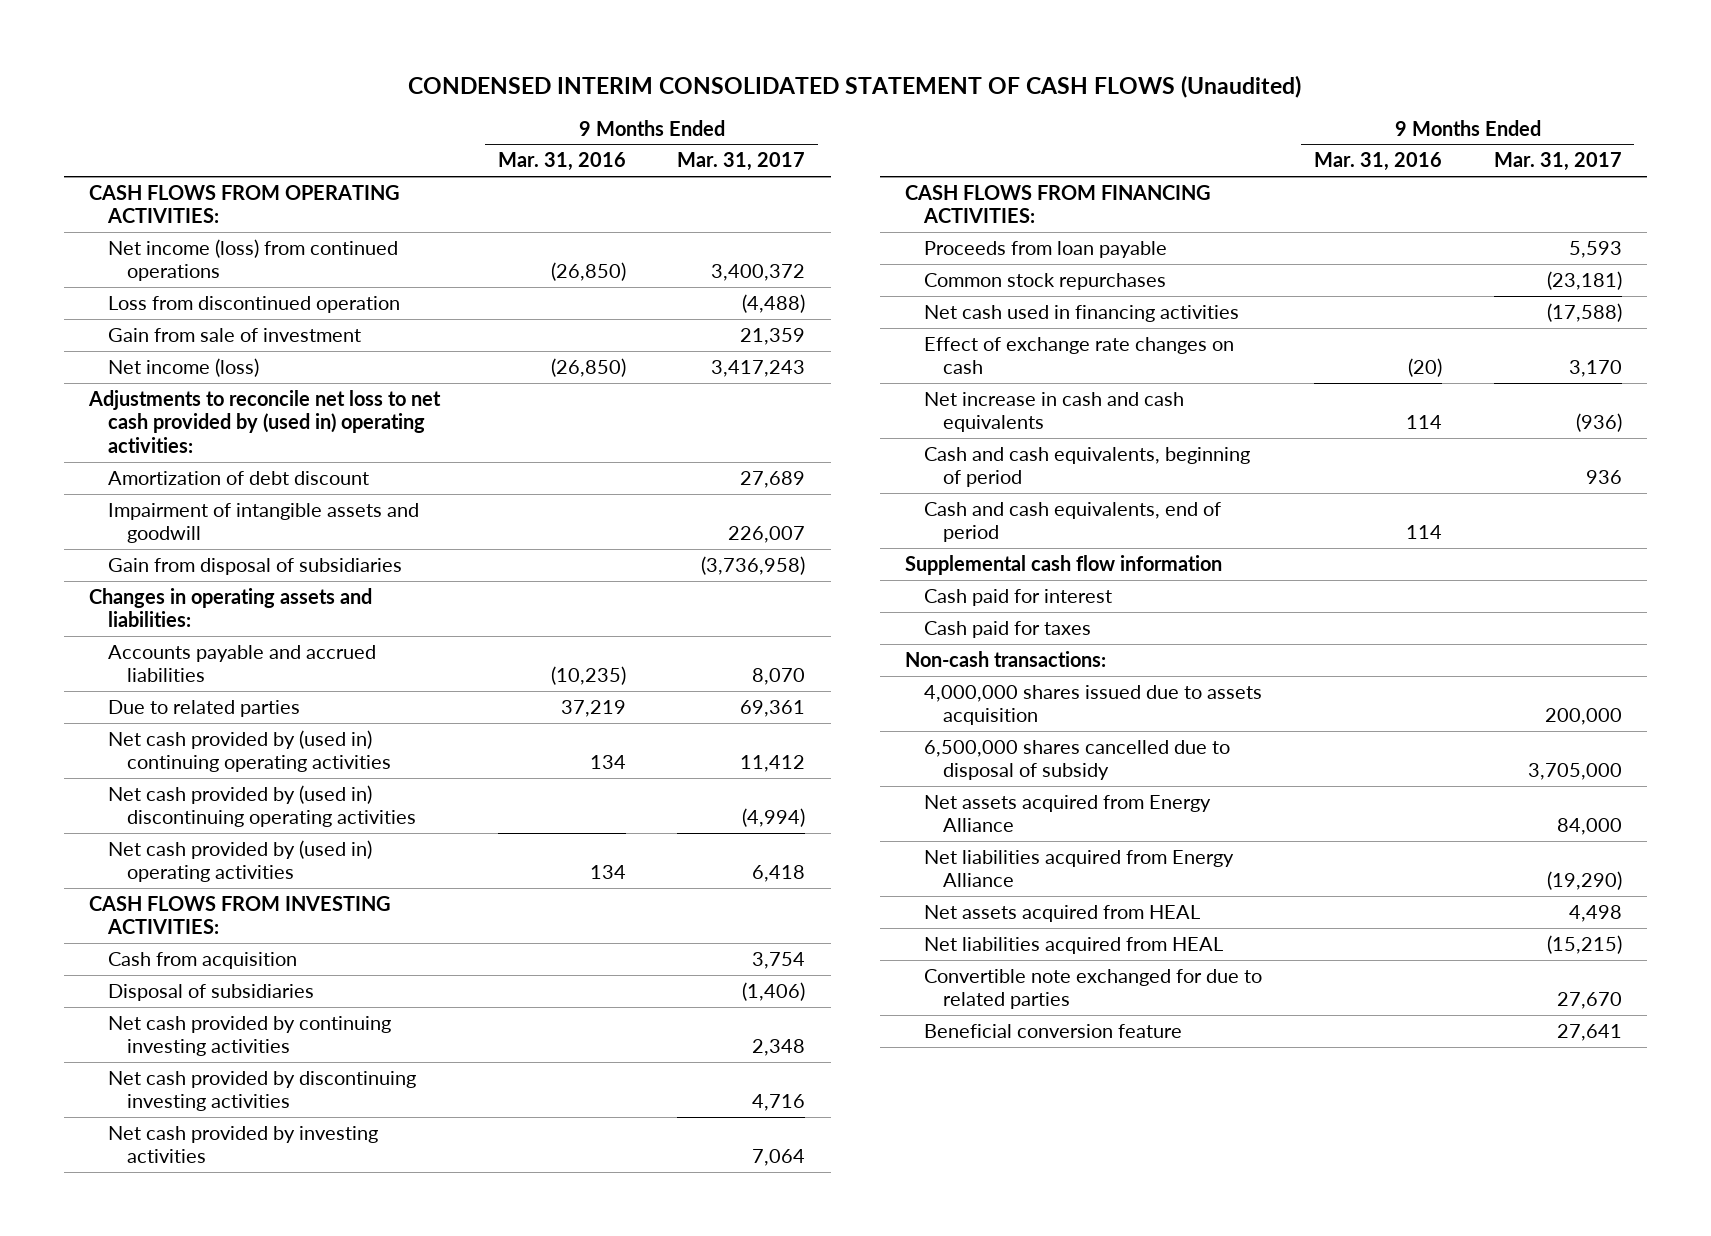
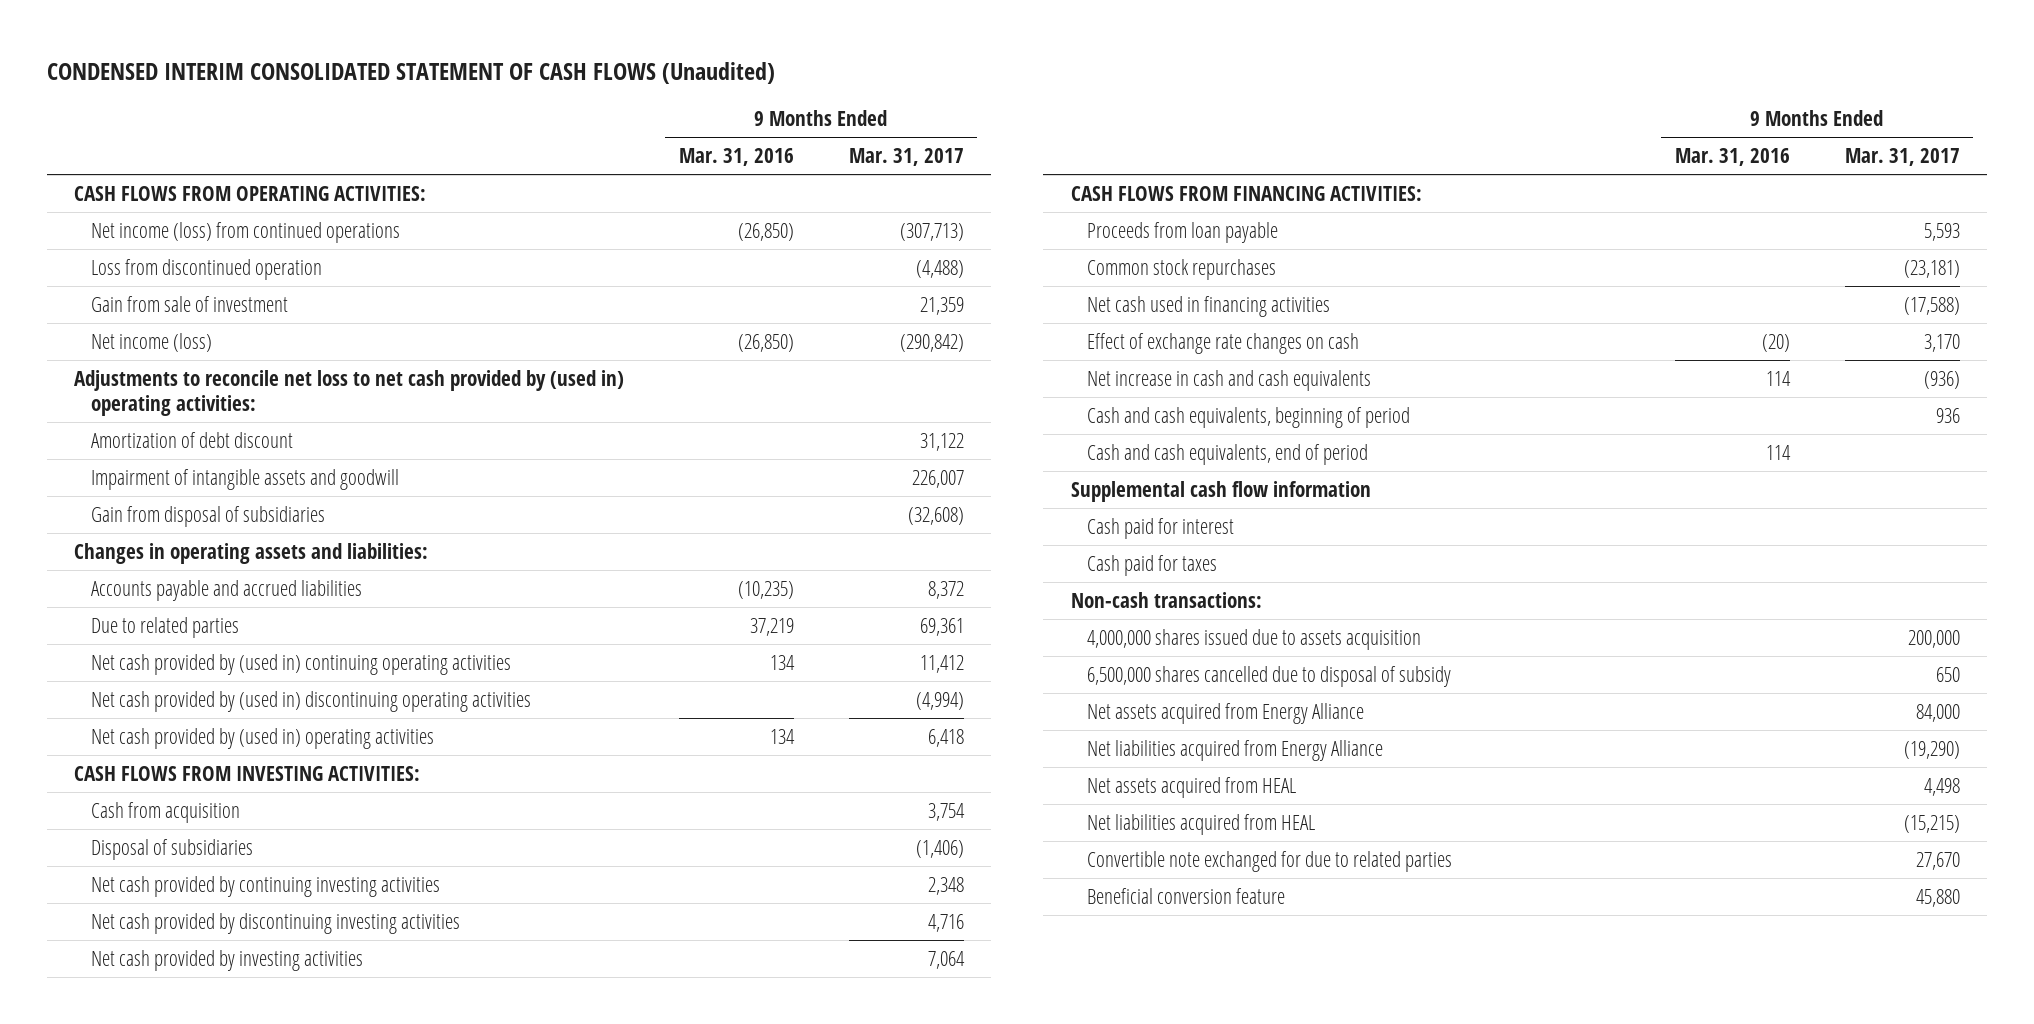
- Net income (loss) from continued operations | (26,850) | 3,400,372
+ Net income (loss) from continued operations | (26,850) | (307,713)
- Net income (loss) | (26,850) | 3,417,243
+ Net income (loss) | (26,850) | (290,842)
- Amortization of debt discount | | 27,689
+ Amortization of debt discount | | 31,122
- Gain from disposal of subsidiaries | | (3,736,958)
+ Gain from disposal of subsidiaries | | (32,608)
- Accounts payable and accrued liabilities | (10,235) | 8,070
+ Accounts payable and accrued liabilities | (10,235) | 8,372
- 6,500,000 shares cancelled due to disposal of subsidy | | 3,705,000
+ 6,500,000 shares cancelled due to disposal of subsidy | | 650
- Beneficial conversion feature | | 27,641
+ Beneficial conversion feature | | 45,880

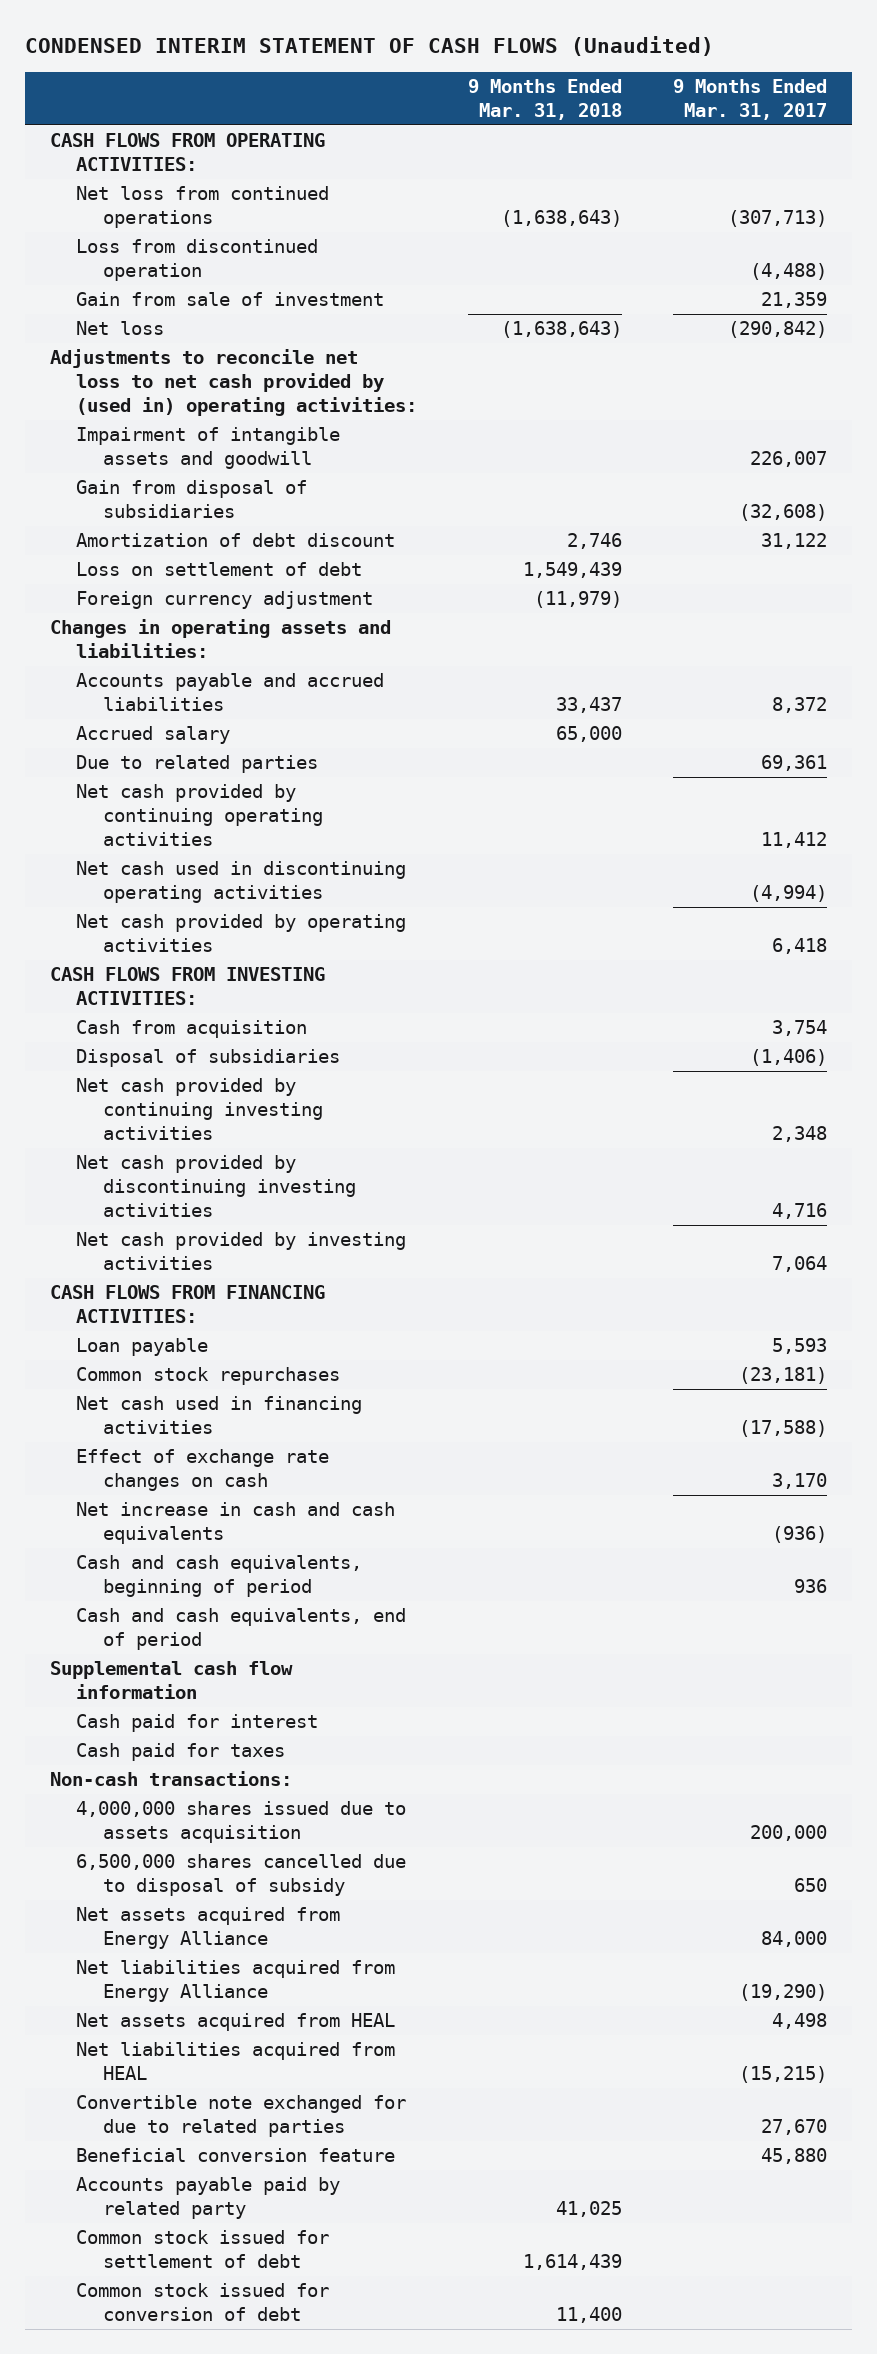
- CONDENSED INTERIM CONSOLIDATED STATEMENT OF CASH FLOWS (Unaudited)
+ CONDENSED INTERIM STATEMENT OF CASH FLOWS (Unaudited)
- | 9 Months Ended Mar. 31, 2016 | 9 Months Ended Mar. 31, 2017
+ | 9 Months Ended Mar. 31, 2018 | 9 Months Ended Mar. 31, 2017
- Net income (loss) from continued operations | (26,850) | (307,713)
+ Net loss from continued operations | (1,638,643) | (307,713)
- Net income (loss) | (26,850) | (290,842)
+ Net loss | (1,638,643) | (290,842)
moved down: Amortization of debt discount | 2,746 | 31,122
+ Loss on settlement of debt | 1,549,439 |
+ Foreign currency adjustment | (11,979) |
+ Accrued salary | 65,000 |
- Net cash provided by (used in) continuing operating activities | 134 | 11,412
- Net cash provided by (used in) discontinuing operating activities | | (4,994)
- Net cash provided by (used in) operating activities | 134 | 6,418
+ Net cash provided by continuing operating activities | | 11,412
+ Net cash used in discontinuing operating activities | | (4,994)
+ Net cash provided by operating activities | | 6,418
- Proceeds from loan payable | | 5,593
+ Loan payable | | 5,593
+ Accounts payable paid by related party | 41,025 |
+ Common stock issued for settlement of debt | 1,614,439 |
+ Common stock issued for conversion of debt | 11,400 |

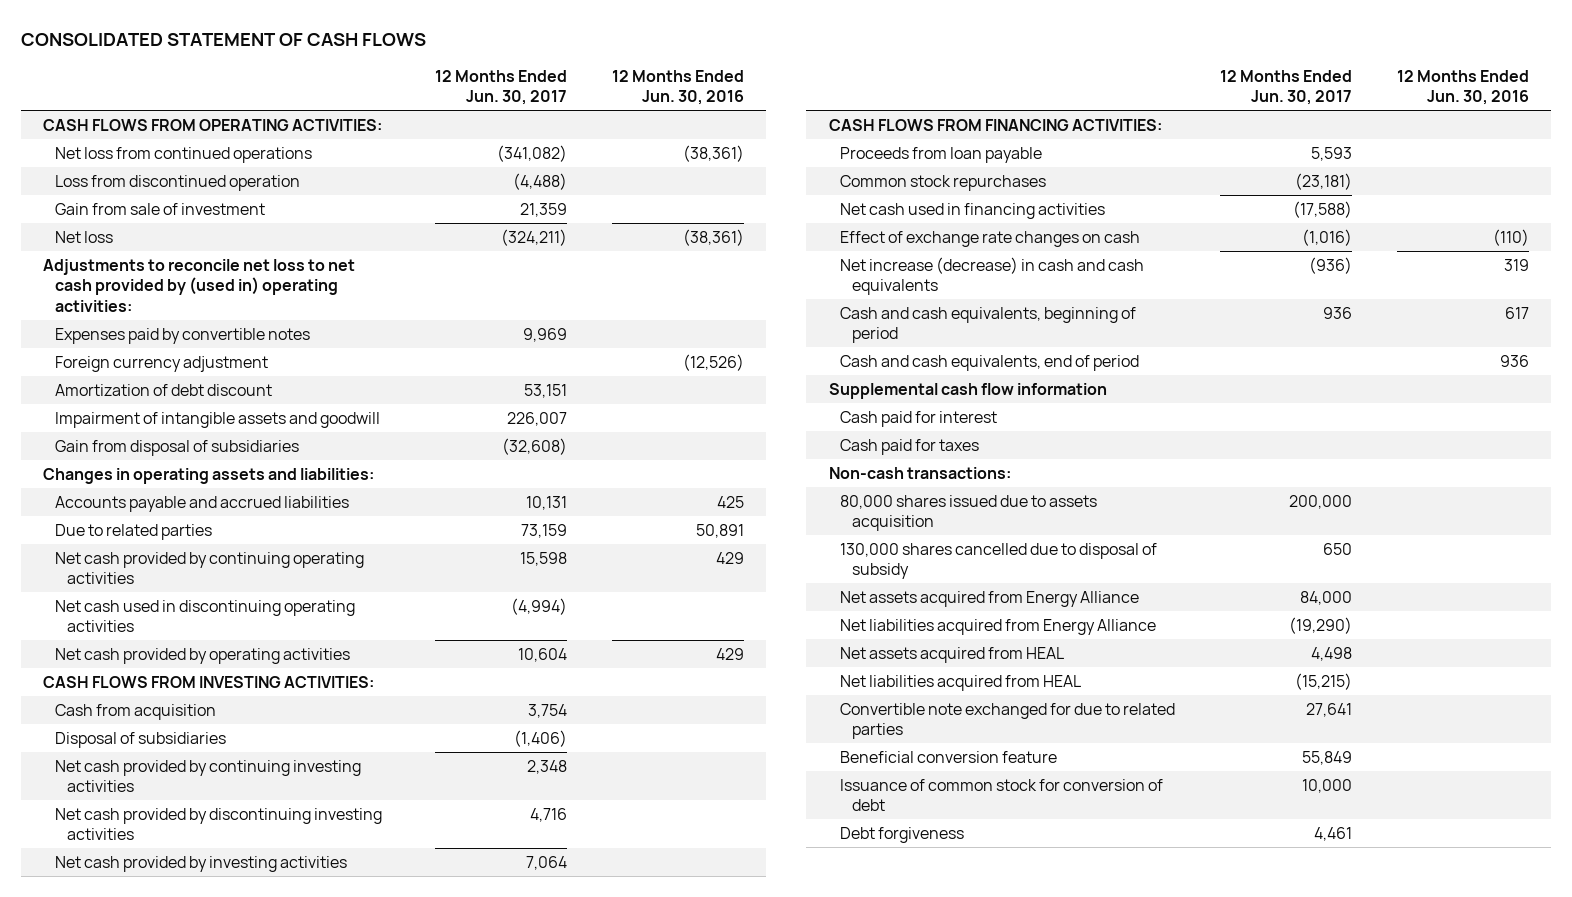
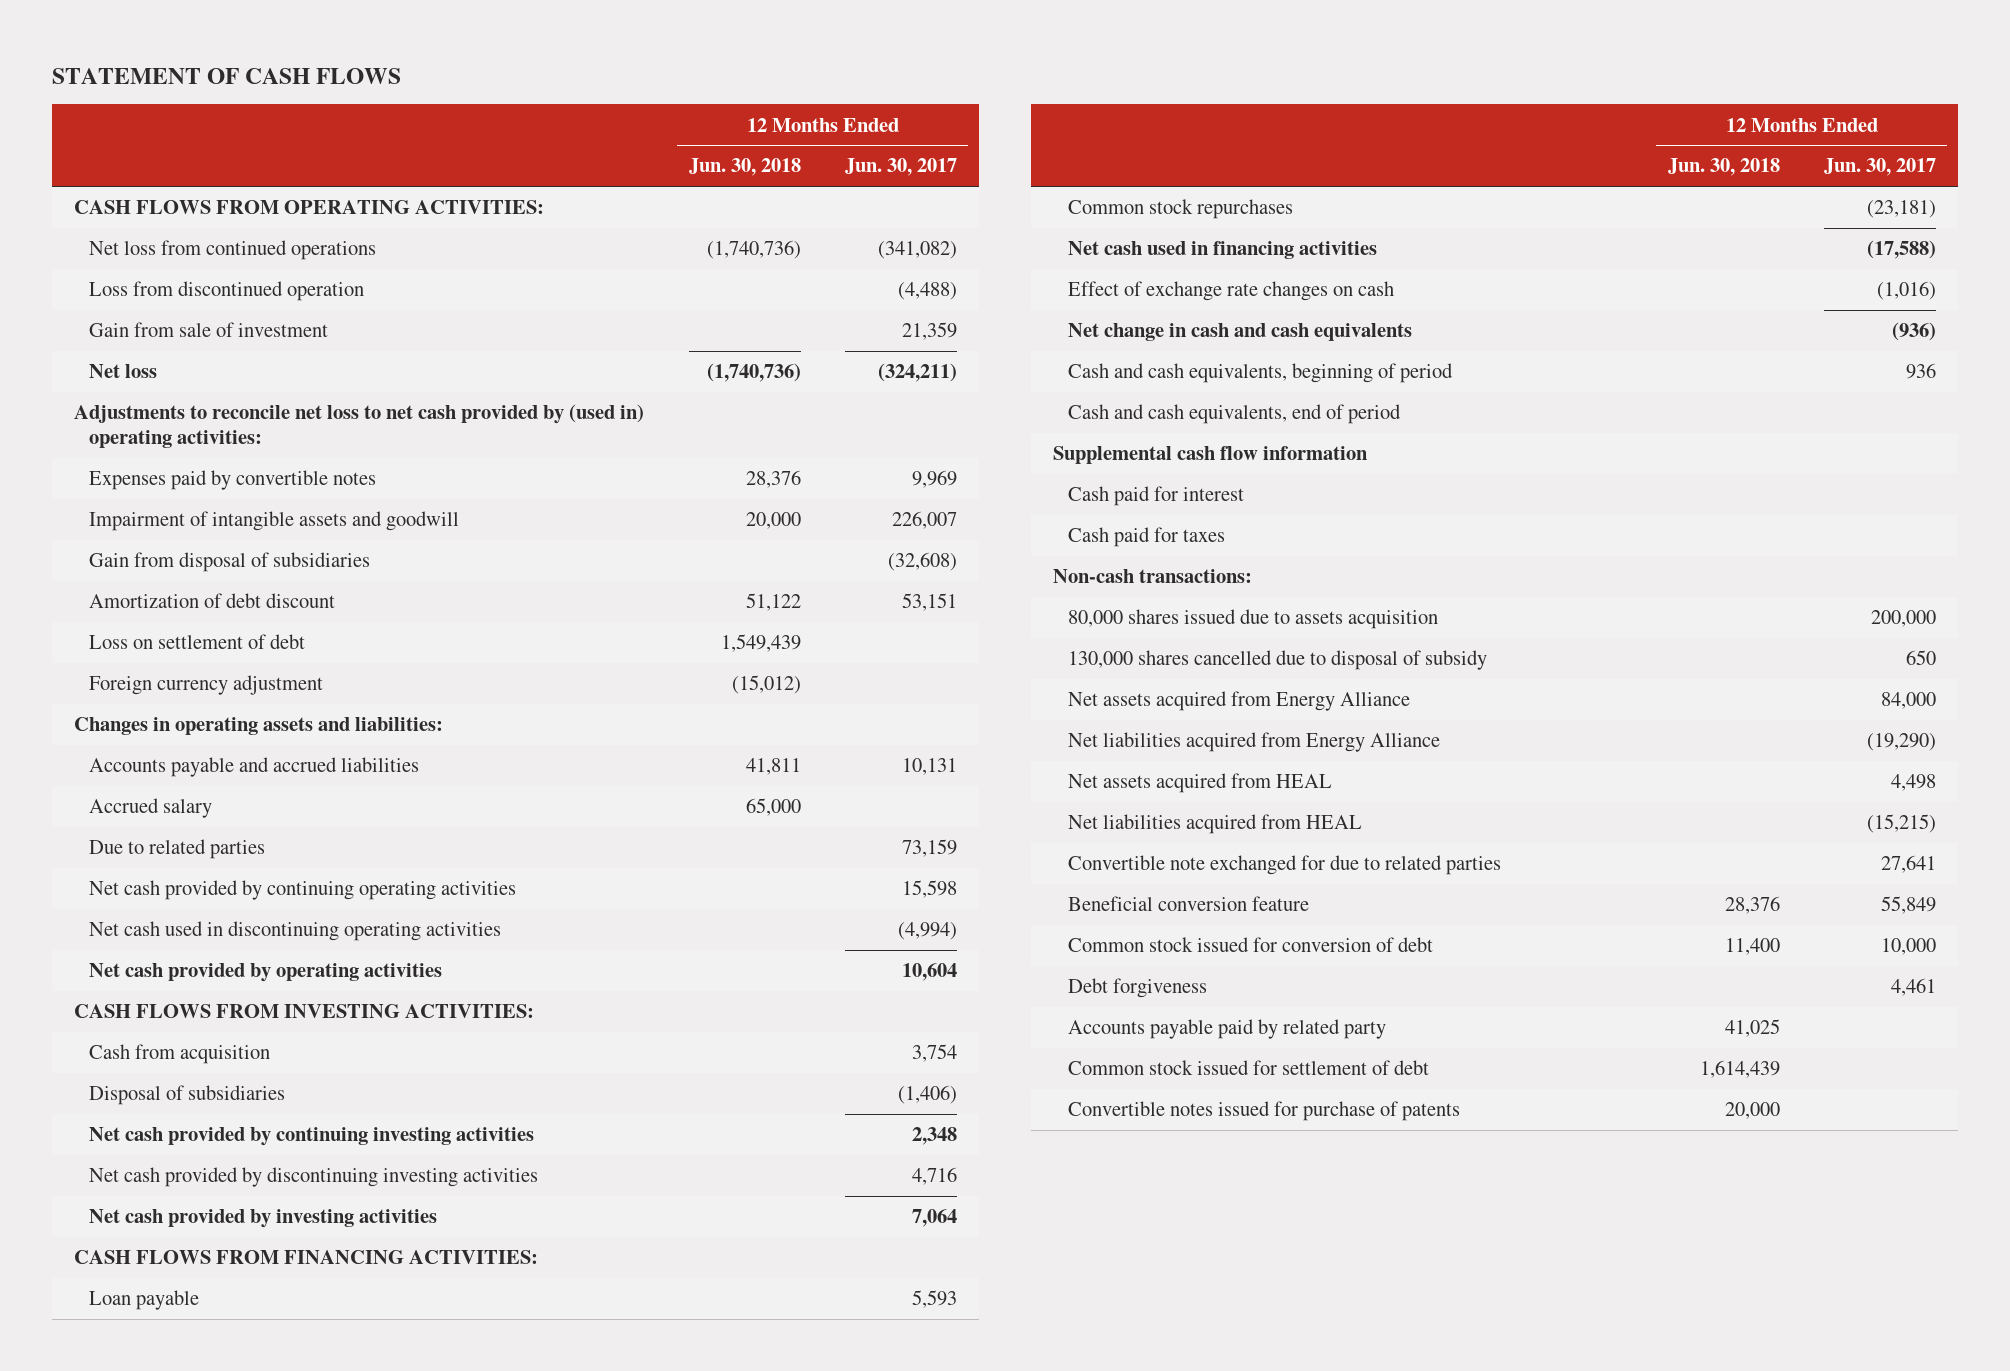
- CONSOLIDATED STATEMENT OF CASH FLOWS
+ STATEMENT OF CASH FLOWS
- | 12 Months Ended Jun. 30, 2017 | 12 Months Ended Jun. 30, 2016
+ | 12 Months Ended Jun. 30, 2018 | 12 Months Ended Jun. 30, 2017
moved down: Amortization of debt discount | 51,122 | 53,151
+ Loss on settlement of debt | 1,549,439 |
moved down: Foreign currency adjustment | (15,012) |
+ Accrued salary | 65,000 |
- Proceeds from loan payable | 5,593 |
+ Loan payable | | 5,593
- Net increase (decrease) in cash and cash equivalents | (936) | 319
+ Net change in cash and cash equivalents | | (936)
- Issuance of common stock for conversion of debt | 10,000 |
+ Common stock issued for conversion of debt | 11,400 | 10,000
+ Accounts payable paid by related party | 41,025 |
+ Common stock issued for settlement of debt | 1,614,439 |
+ Convertible notes issued for purchase of patents | 20,000 |

